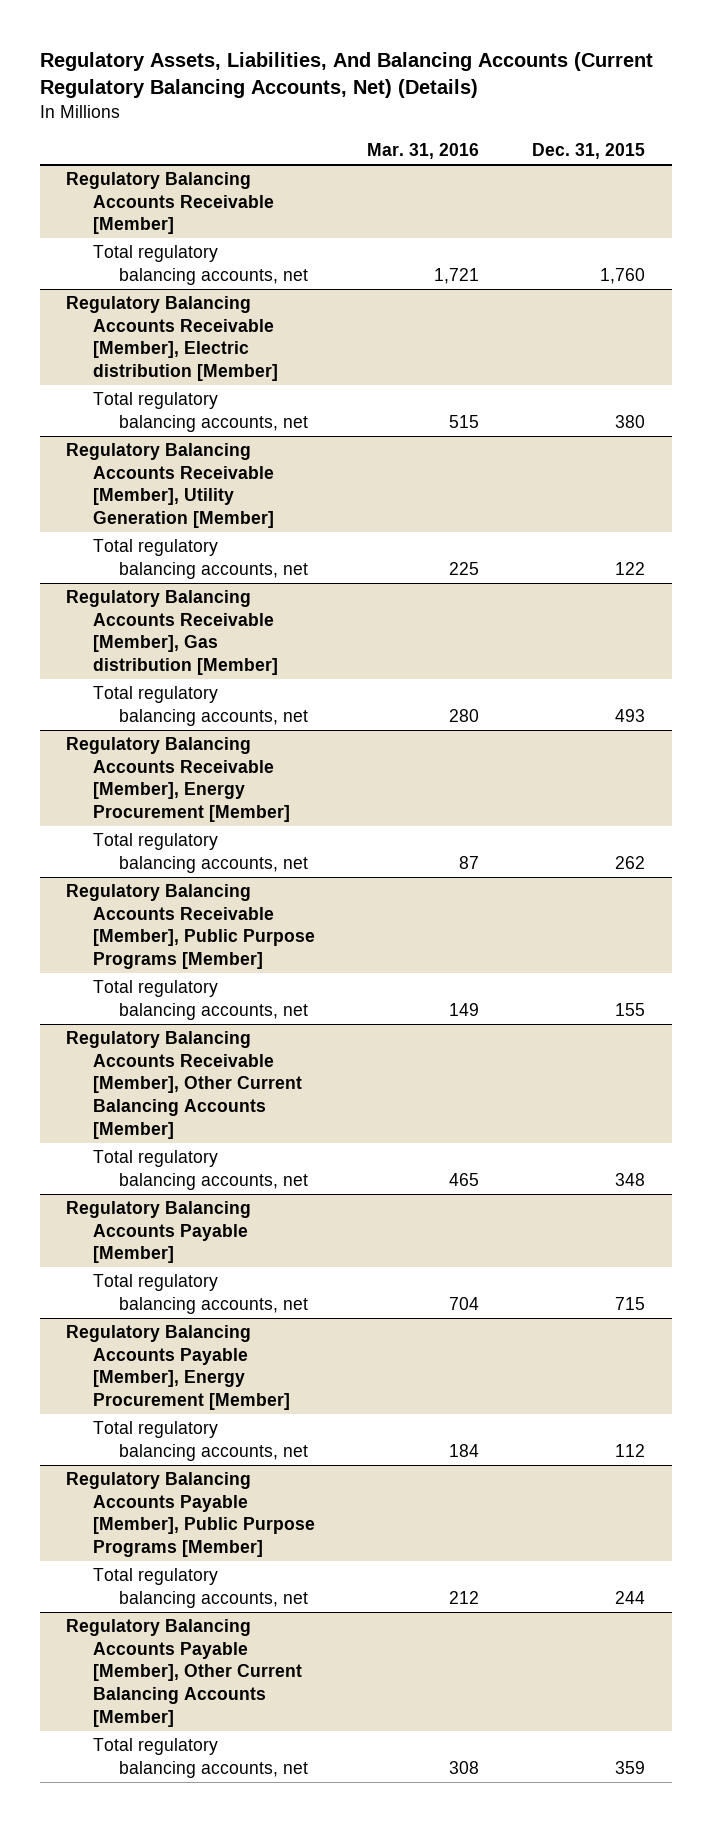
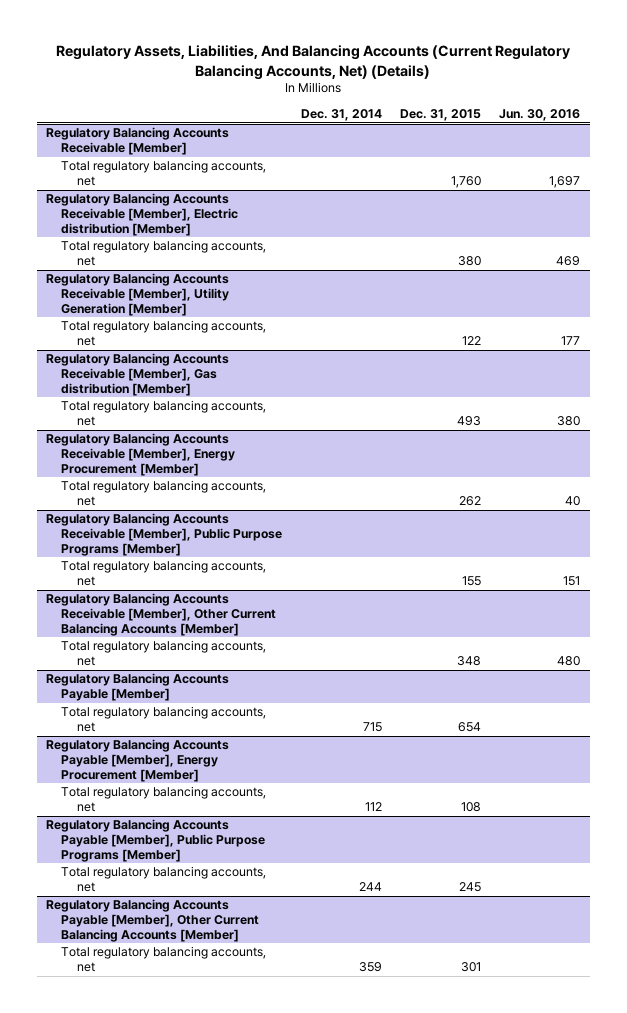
- | Mar. 31, 2016 | Dec. 31, 2015
+ | Dec. 31, 2014 | Dec. 31, 2015 | Jun. 30, 2016
@ Regulatory Balancing Accounts Payable [Member]
- Total regulatory balancing accounts, net | 704 | 715
+ Total regulatory balancing accounts, net | 715 | 654 |
@ Regulatory Balancing Accounts Payable [Member], Energy Procurement [Member]
- Total regulatory balancing accounts, net | 184 | 112
+ Total regulatory balancing accounts, net | 112 | 108 |
@ Regulatory Balancing Accounts Payable [Member], Public Purpose Programs [Member]
- Total regulatory balancing accounts, net | 212 | 244
+ Total regulatory balancing accounts, net | 244 | 245 |
@ Regulatory Balancing Accounts Payable [Member], Other Current Balancing Accounts [Member]
- Total regulatory balancing accounts, net | 308 | 359
+ Total regulatory balancing accounts, net | 359 | 301 |

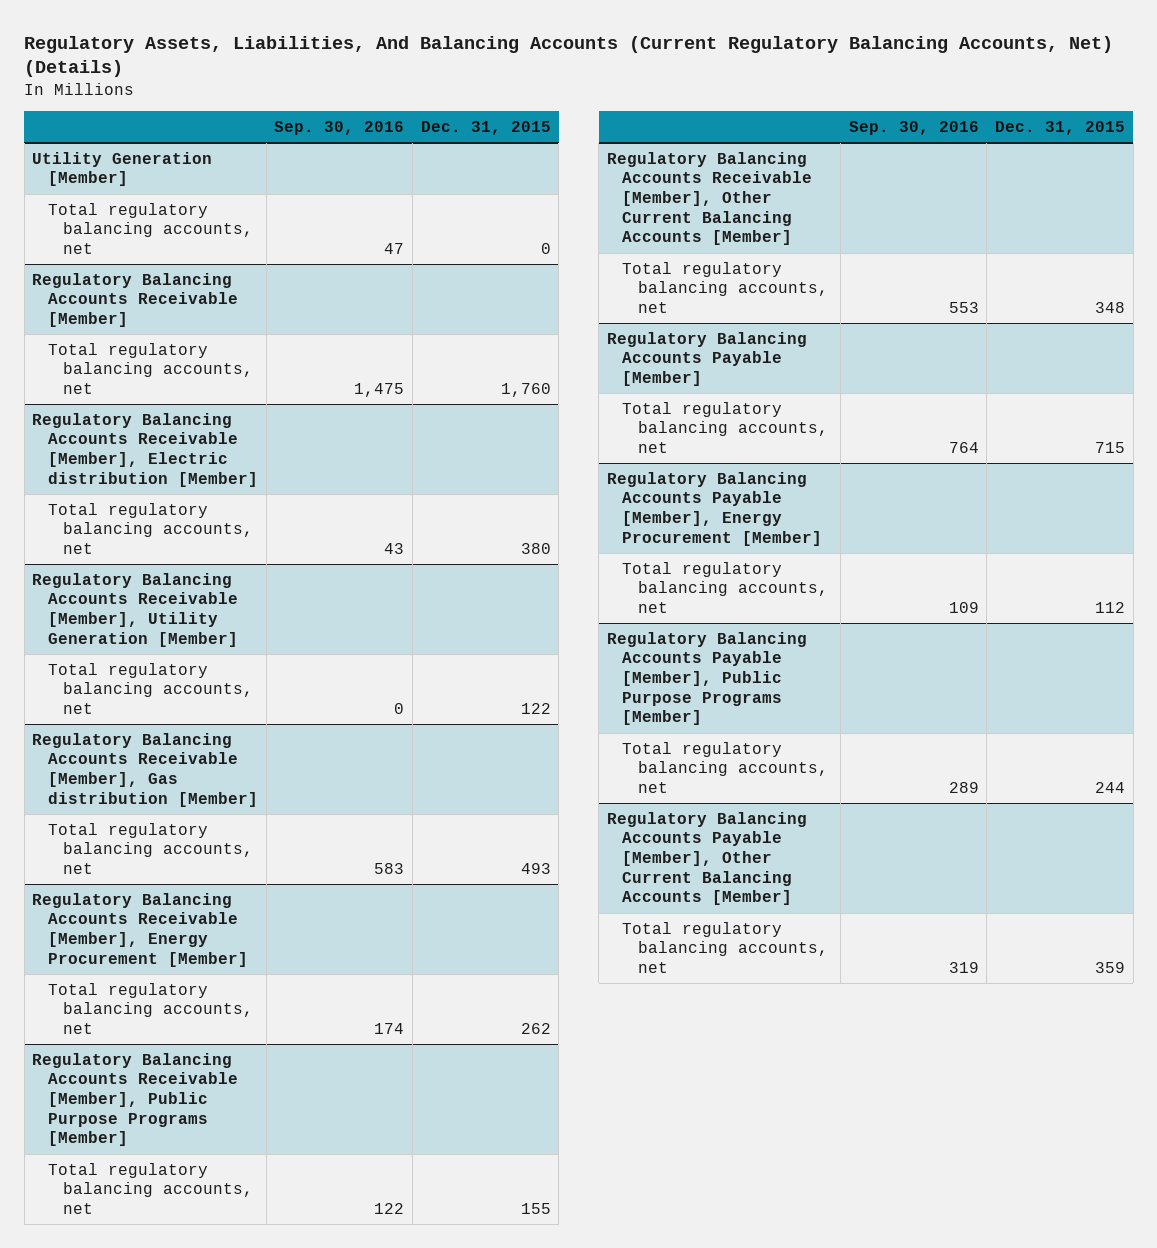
- | Dec. 31, 2014 | Dec. 31, 2015 | Jun. 30, 2016
+ | Sep. 30, 2016 | Dec. 31, 2015
+ Utility Generation [Member]
+ Total regulatory balancing accounts, net | 47 | 0
@ Regulatory Balancing Accounts Payable [Member]
- Total regulatory balancing accounts, net | 715 | 654 |
+ Total regulatory balancing accounts, net | 764 | 715
@ Regulatory Balancing Accounts Payable [Member], Energy Procurement [Member]
- Total regulatory balancing accounts, net | 112 | 108 |
+ Total regulatory balancing accounts, net | 109 | 112
@ Regulatory Balancing Accounts Payable [Member], Public Purpose Programs [Member]
- Total regulatory balancing accounts, net | 244 | 245 |
+ Total regulatory balancing accounts, net | 289 | 244
@ Regulatory Balancing Accounts Payable [Member], Other Current Balancing Accounts [Member]
- Total regulatory balancing accounts, net | 359 | 301 |
+ Total regulatory balancing accounts, net | 319 | 359

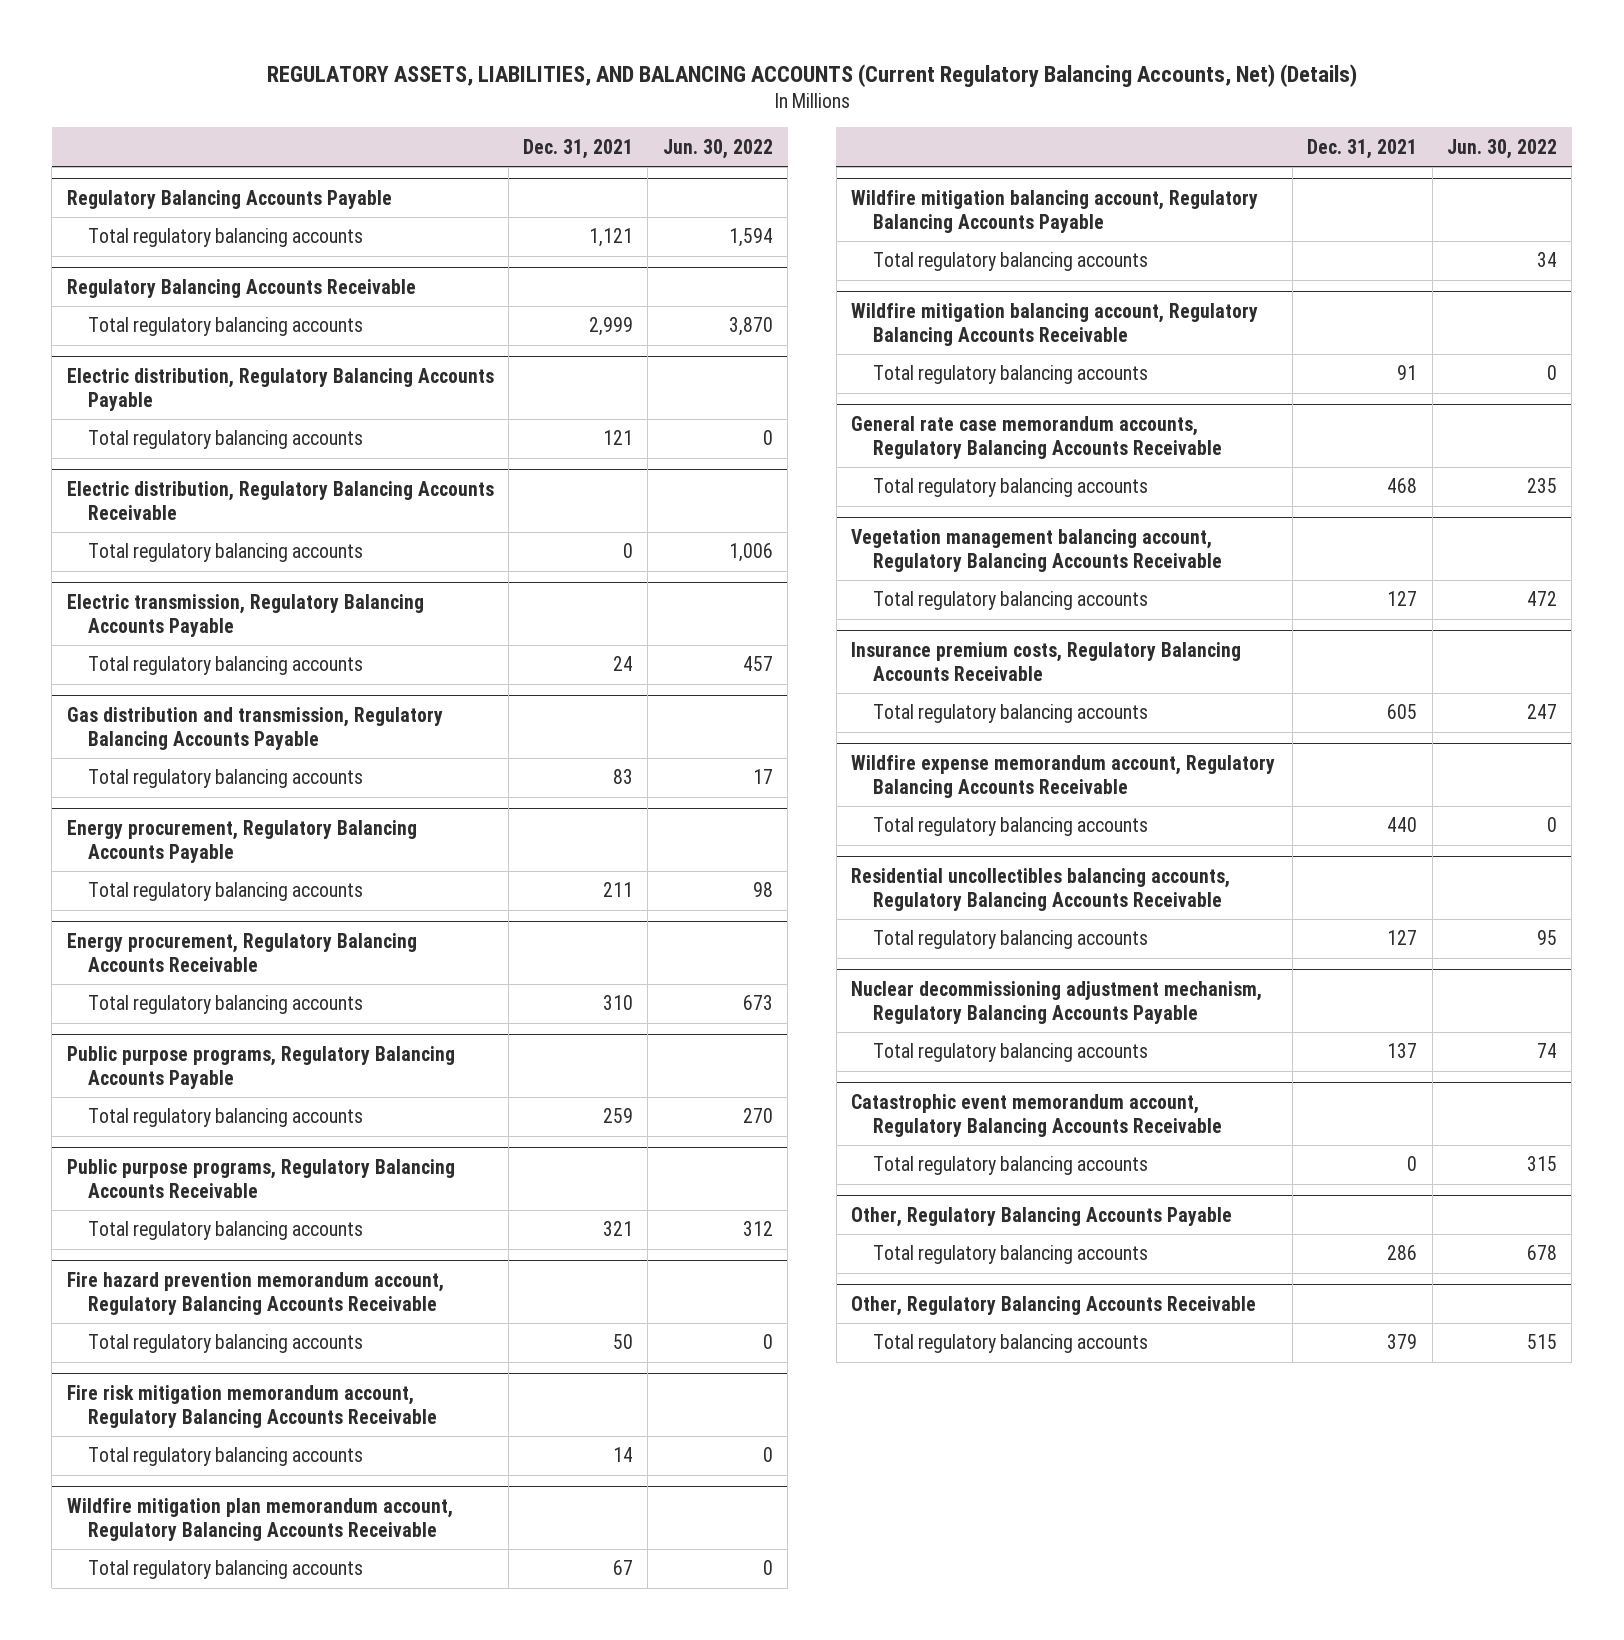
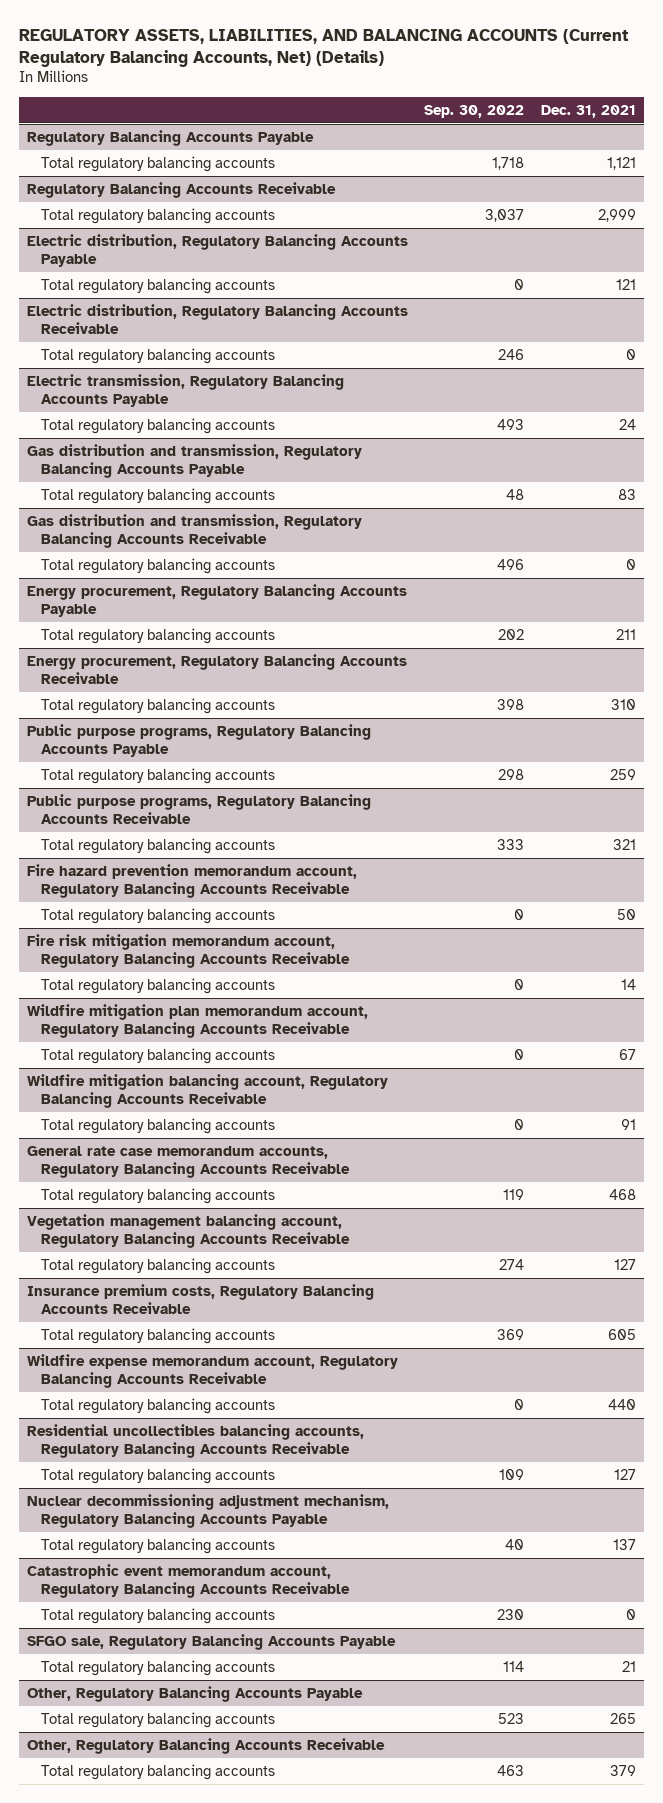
- | Dec. 31, 2021 | Jun. 30, 2022
+ | Sep. 30, 2022 | Dec. 31, 2021
+ Gas distribution and transmission, Regulatory Balancing Accounts Receivable
+ Total regulatory balancing accounts | 496 | 0
- Wildfire mitigation balancing account, Regulatory Balancing Accounts Payable
- Total regulatory balancing accounts | | 34
+ SFGO sale, Regulatory Balancing Accounts Payable
+ Total regulatory balancing accounts | 114 | 21
@ Other, Regulatory Balancing Accounts Payable
- Total regulatory balancing accounts | 286 | 678
+ Total regulatory balancing accounts | 523 | 265

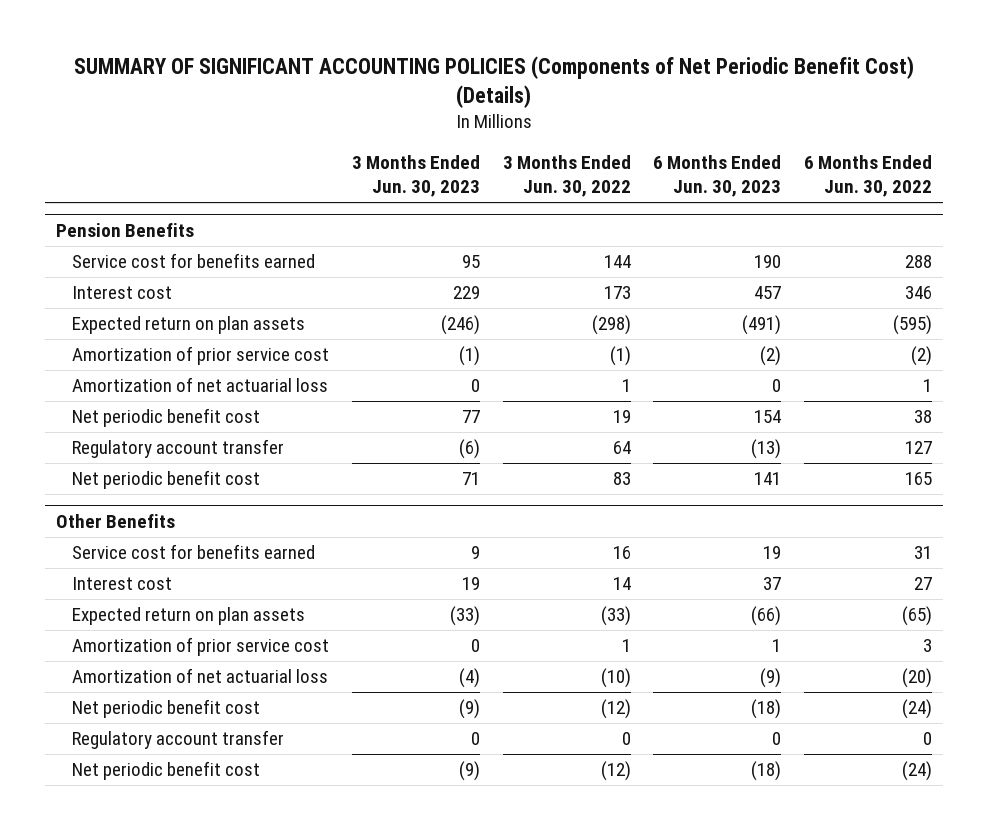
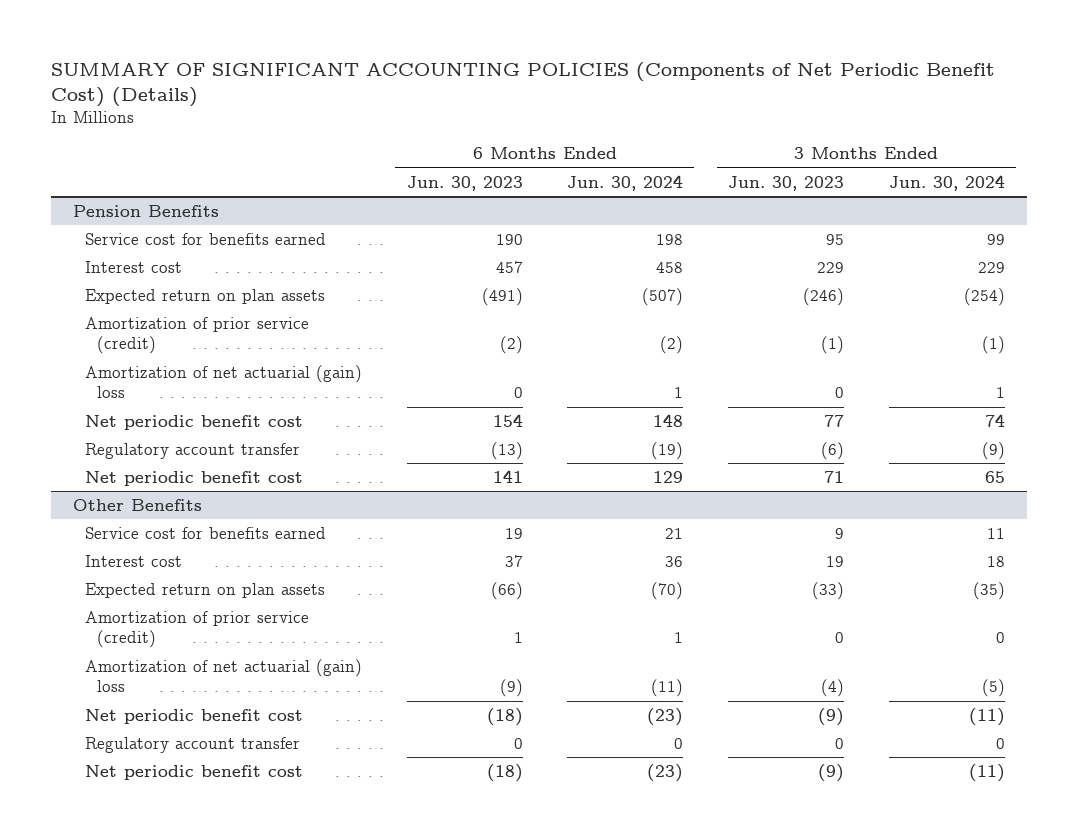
- | 3 Months Ended Jun. 30, 2023 | 3 Months Ended Jun. 30, 2022 | 6 Months Ended Jun. 30, 2023 | 6 Months Ended Jun. 30, 2022
+ | 6 Months Ended Jun. 30, 2023 | 6 Months Ended Jun. 30, 2024 | 3 Months Ended Jun. 30, 2023 | 3 Months Ended Jun. 30, 2024
@ Pension Benefits
- Amortization of prior service cost | (1) | (1) | (2) | (2)
- Amortization of net actuarial loss | 0 | 1 | 0 | 1
+ Amortization of prior service (credit) | (2) | (2) | (1) | (1)
+ Amortization of net actuarial (gain) loss | 0 | 1 | 0 | 1
@ Other Benefits
- Amortization of prior service cost | 0 | 1 | 1 | 3
- Amortization of net actuarial loss | (4) | (10) | (9) | (20)
+ Amortization of prior service (credit) | 1 | 1 | 0 | 0
+ Amortization of net actuarial (gain) loss | (9) | (11) | (4) | (5)

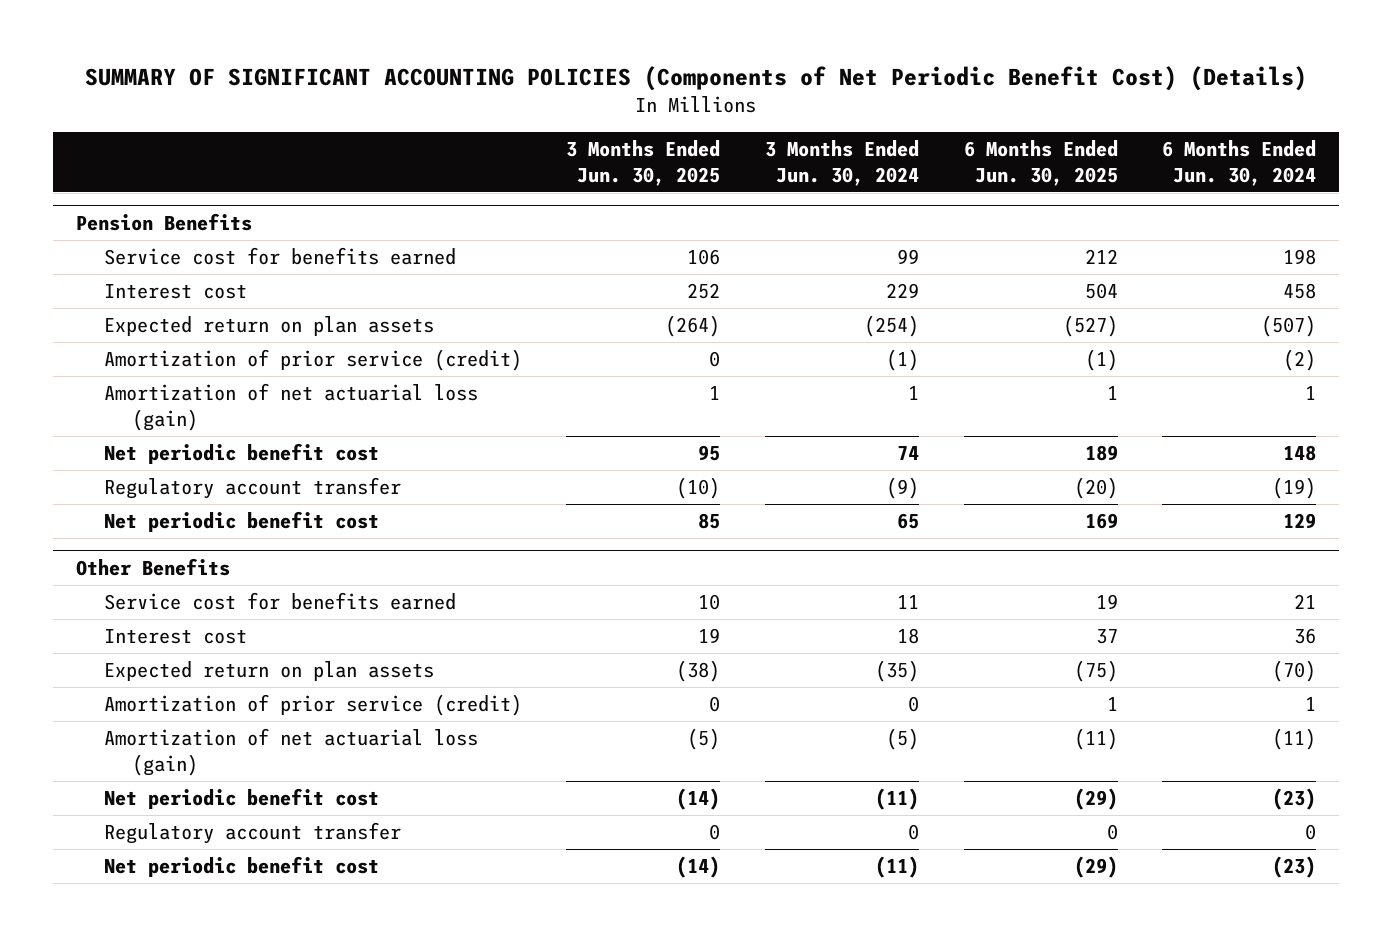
- | 6 Months Ended Jun. 30, 2023 | 6 Months Ended Jun. 30, 2024 | 3 Months Ended Jun. 30, 2023 | 3 Months Ended Jun. 30, 2024
+ | 3 Months Ended Jun. 30, 2025 | 3 Months Ended Jun. 30, 2024 | 6 Months Ended Jun. 30, 2025 | 6 Months Ended Jun. 30, 2024
@ Pension Benefits
- Amortization of net actuarial (gain) loss | 0 | 1 | 0 | 1
+ Amortization of net actuarial loss (gain) | 1 | 1 | 1 | 1
@ Other Benefits
- Amortization of net actuarial (gain) loss | (9) | (11) | (4) | (5)
+ Amortization of net actuarial loss (gain) | (5) | (5) | (11) | (11)

